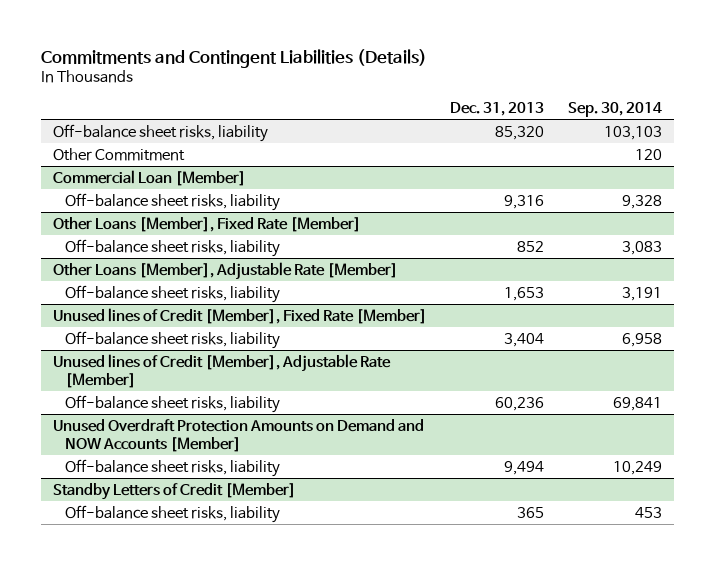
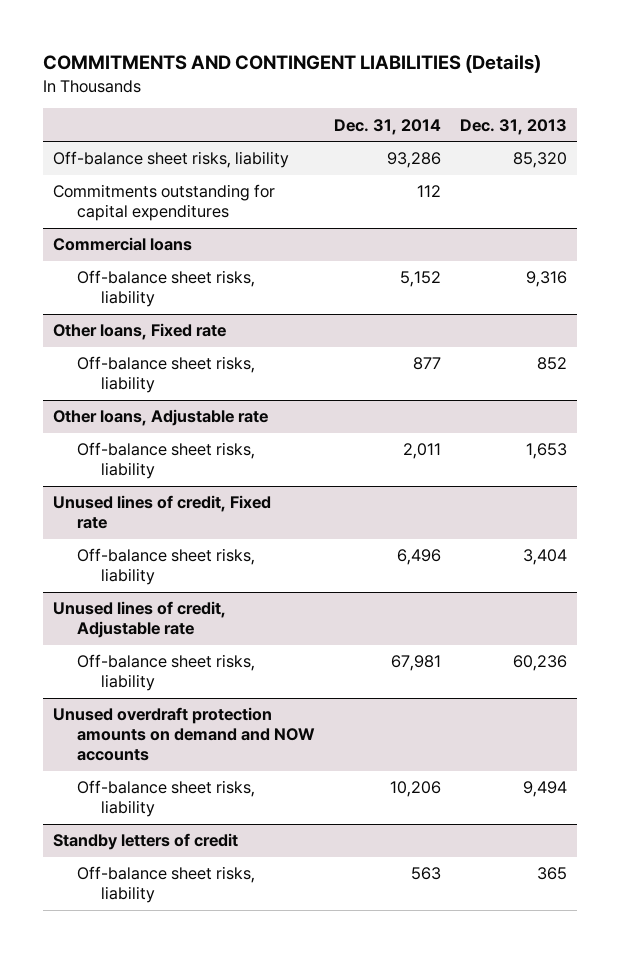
- Commitments and Contingent Liabilities (Details)
+ COMMITMENTS AND CONTINGENT LIABILITIES (Details)
- | Dec. 31, 2013 | Sep. 30, 2014
+ | Dec. 31, 2014 | Dec. 31, 2013
- Other Commitment | | 120
- Commercial Loan [Member]
+ Commitments outstanding for capital expenditures | 112 |
+ Commercial loans
- Other Loans [Member], Fixed Rate [Member]
+ Other loans, Fixed rate
- Other Loans [Member], Adjustable Rate [Member]
+ Other loans, Adjustable rate
- Unused lines of Credit [Member], Fixed Rate [Member]
+ Unused lines of credit, Fixed rate
- Unused lines of Credit [Member], Adjustable Rate [Member]
+ Unused lines of credit, Adjustable rate
- Unused Overdraft Protection Amounts on Demand and NOW Accounts [Member]
+ Unused overdraft protection amounts on demand and NOW accounts
- Standby Letters of Credit [Member]
+ Standby letters of credit

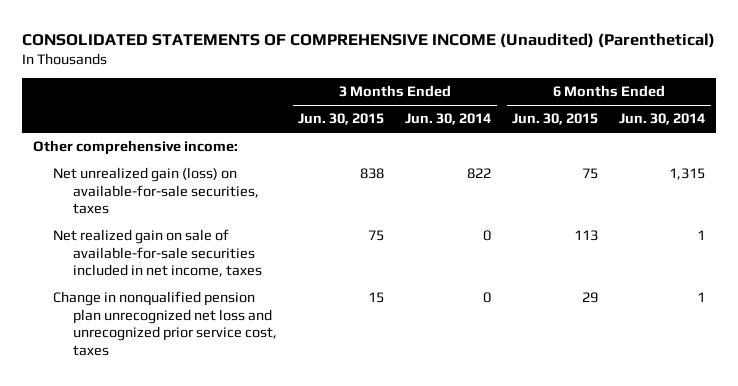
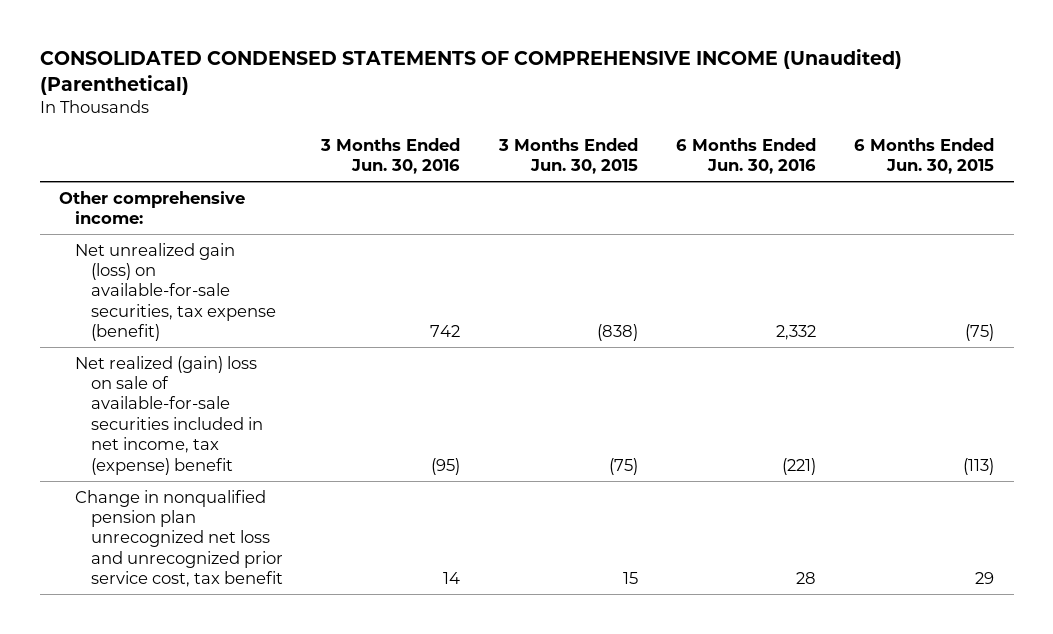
- CONSOLIDATED STATEMENTS OF COMPREHENSIVE INCOME (Unaudited) (Parenthetical)
+ CONSOLIDATED CONDENSED STATEMENTS OF COMPREHENSIVE INCOME (Unaudited) (Parenthetical)
- | 3 Months Ended Jun. 30, 2015 | 3 Months Ended Jun. 30, 2014 | 6 Months Ended Jun. 30, 2015 | 6 Months Ended Jun. 30, 2014
+ | 3 Months Ended Jun. 30, 2016 | 3 Months Ended Jun. 30, 2015 | 6 Months Ended Jun. 30, 2016 | 6 Months Ended Jun. 30, 2015
- Net unrealized gain (loss) on available-for-sale securities, taxes | 838 | 822 | 75 | 1,315
- Net realized gain on sale of available-for-sale securities included in net income, taxes | 75 | 0 | 113 | 1
- Change in nonqualified pension plan unrecognized net loss and unrecognized prior service cost, taxes | 15 | 0 | 29 | 1
+ Net unrealized gain (loss) on available-for-sale securities, tax expense (benefit) | 742 | (838) | 2,332 | (75)
+ Net realized (gain) loss on sale of available-for-sale securities included in net income, tax (expense) benefit | (95) | (75) | (221) | (113)
+ Change in nonqualified pension plan unrecognized net loss and unrecognized prior service cost, tax benefit | 14 | 15 | 28 | 29

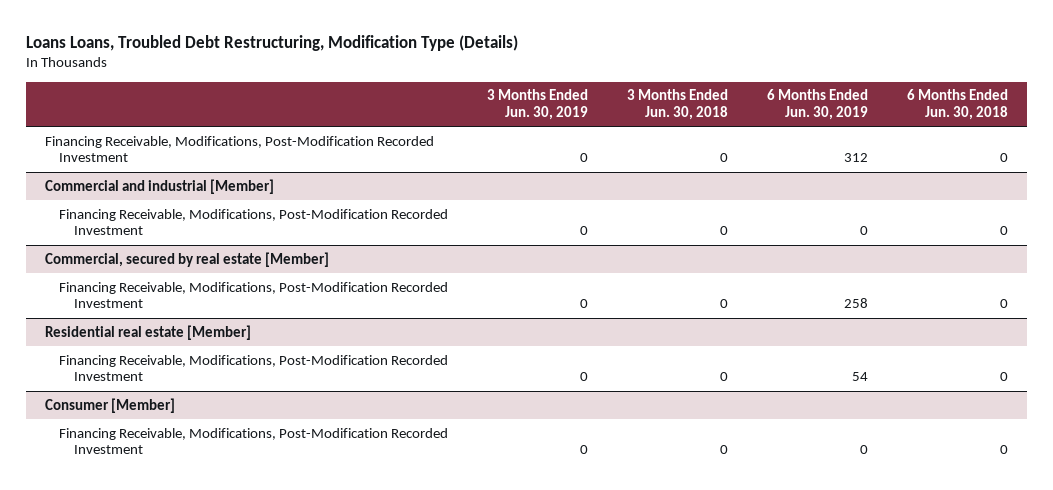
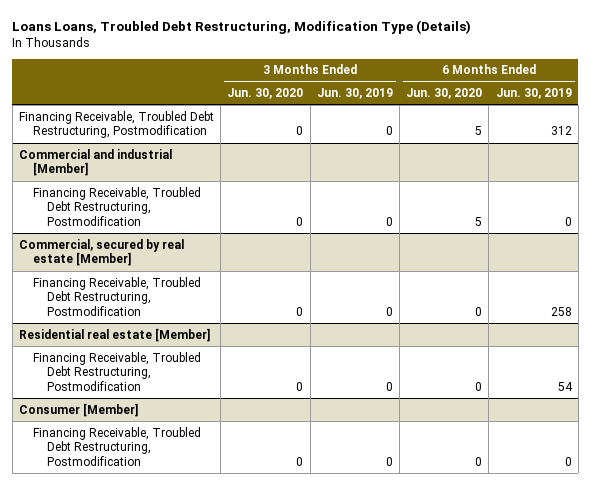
- | 3 Months Ended Jun. 30, 2019 | 3 Months Ended Jun. 30, 2018 | 6 Months Ended Jun. 30, 2019 | 6 Months Ended Jun. 30, 2018
+ | 3 Months Ended Jun. 30, 2020 | 3 Months Ended Jun. 30, 2019 | 6 Months Ended Jun. 30, 2020 | 6 Months Ended Jun. 30, 2019
- Financing Receivable, Modifications, Post-Modification Recorded Investment | 0 | 0 | 312 | 0
+ Financing Receivable, Troubled Debt Restructuring, Postmodification | 0 | 0 | 5 | 312
@ Commercial and industrial [Member]
- Financing Receivable, Modifications, Post-Modification Recorded Investment | 0 | 0 | 0 | 0
+ Financing Receivable, Troubled Debt Restructuring, Postmodification | 0 | 0 | 5 | 0
@ Commercial, secured by real estate [Member]
- Financing Receivable, Modifications, Post-Modification Recorded Investment | 0 | 0 | 258 | 0
+ Financing Receivable, Troubled Debt Restructuring, Postmodification | 0 | 0 | 0 | 258
@ Residential real estate [Member]
- Financing Receivable, Modifications, Post-Modification Recorded Investment | 0 | 0 | 54 | 0
+ Financing Receivable, Troubled Debt Restructuring, Postmodification | 0 | 0 | 0 | 54
@ Consumer [Member]
- Financing Receivable, Modifications, Post-Modification Recorded Investment | 0 | 0 | 0 | 0
+ Financing Receivable, Troubled Debt Restructuring, Postmodification | 0 | 0 | 0 | 0

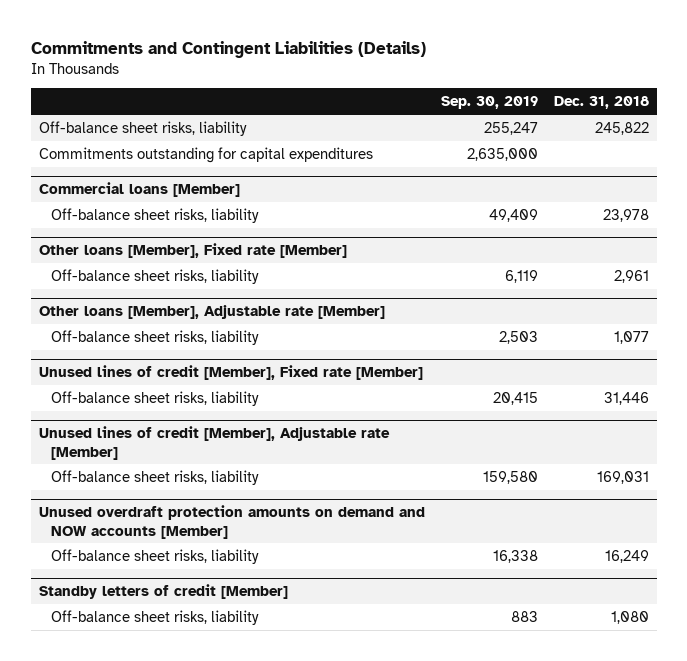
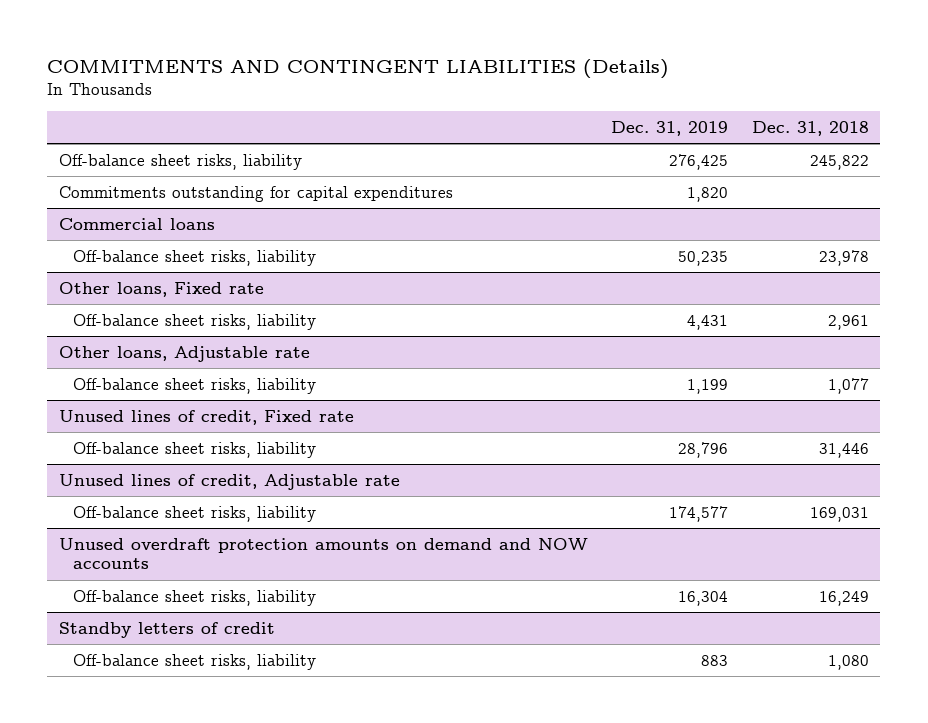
- Commitments and Contingent Liabilities (Details)
+ COMMITMENTS AND CONTINGENT LIABILITIES (Details)
- | Sep. 30, 2019 | Dec. 31, 2018
+ | Dec. 31, 2019 | Dec. 31, 2018
- Commercial loans [Member]
+ Commercial loans
- Other loans [Member], Fixed rate [Member]
+ Other loans, Fixed rate
- Other loans [Member], Adjustable rate [Member]
+ Other loans, Adjustable rate
- Unused lines of credit [Member], Fixed rate [Member]
+ Unused lines of credit, Fixed rate
- Unused lines of credit [Member], Adjustable rate [Member]
+ Unused lines of credit, Adjustable rate
- Unused overdraft protection amounts on demand and NOW accounts [Member]
+ Unused overdraft protection amounts on demand and NOW accounts
- Standby letters of credit [Member]
+ Standby letters of credit

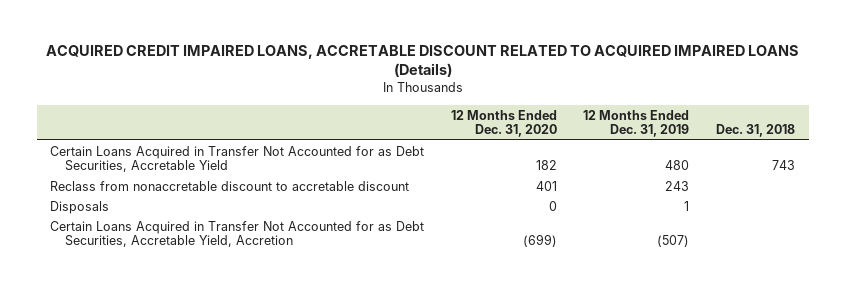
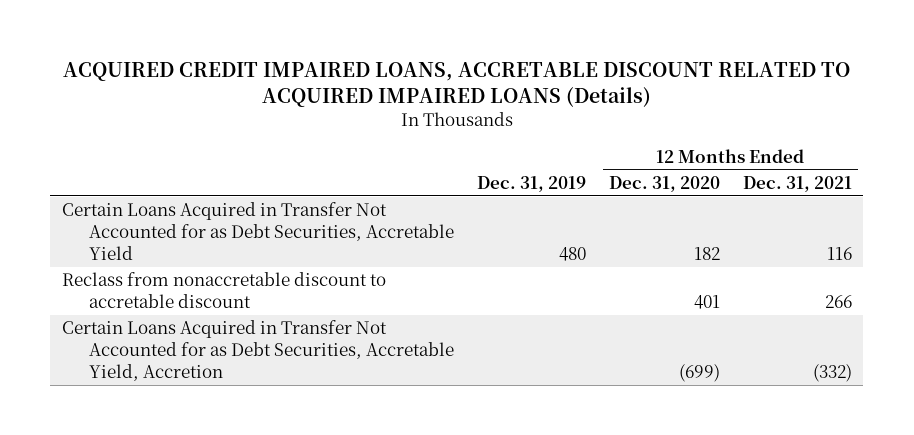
- | 12 Months Ended Dec. 31, 2020 | 12 Months Ended Dec. 31, 2019 | Dec. 31, 2018
+ | Dec. 31, 2019 | 12 Months Ended Dec. 31, 2020 | 12 Months Ended Dec. 31, 2021
- Disposals | 0 | 1 |

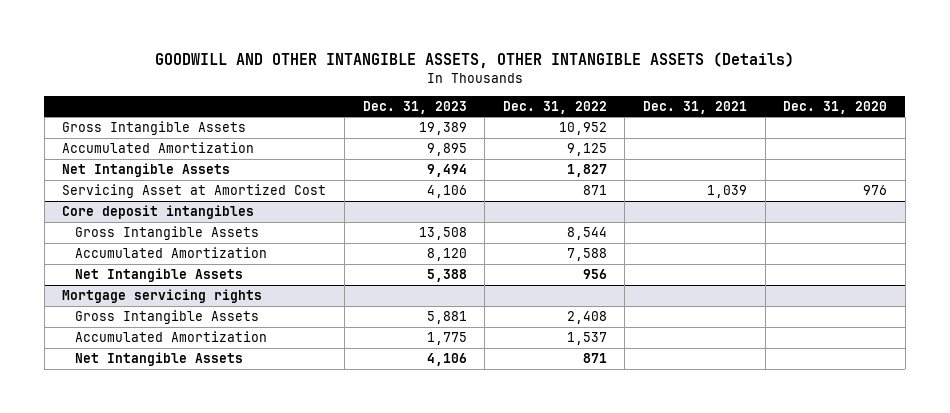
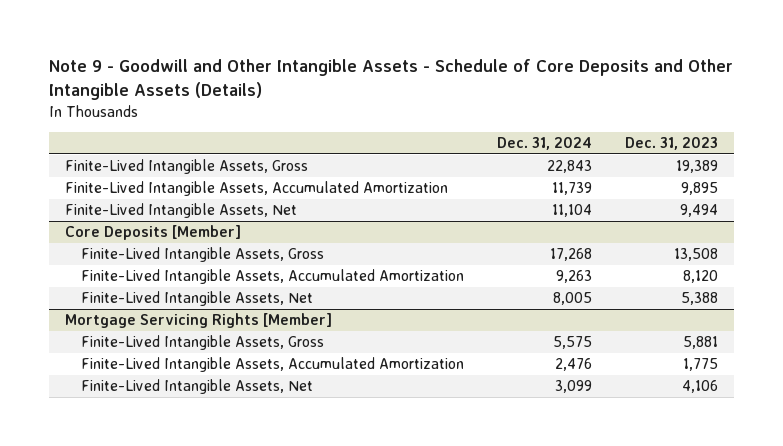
- GOODWILL AND OTHER INTANGIBLE ASSETS, OTHER INTANGIBLE ASSETS (Details)
+ Note 9 - Goodwill and Other Intangible Assets - Schedule of Core Deposits and Other Intangible Assets (Details)
- | Dec. 31, 2023 | Dec. 31, 2022 | Dec. 31, 2021 | Dec. 31, 2020
+ | Dec. 31, 2024 | Dec. 31, 2023
- Gross Intangible Assets | 19,389 | 10,952 | |
- Accumulated Amortization | 9,895 | 9,125 | |
- Net Intangible Assets | 9,494 | 1,827 | |
- Servicing Asset at Amortized Cost | 4,106 | 871 | 1,039 | 976
- Core deposit intangibles
- Gross Intangible Assets | 13,508 | 8,544 | |
- Accumulated Amortization | 8,120 | 7,588 | |
- Net Intangible Assets | 5,388 | 956 | |
- Mortgage servicing rights
- Gross Intangible Assets | 5,881 | 2,408 | |
- Accumulated Amortization | 1,775 | 1,537 | |
- Net Intangible Assets | 4,106 | 871 | |
+ Finite-Lived Intangible Assets, Gross | 22,843 | 19,389
+ Finite-Lived Intangible Assets, Accumulated Amortization | 11,739 | 9,895
+ Finite-Lived Intangible Assets, Net | 11,104 | 9,494
+ Core Deposits [Member]
+ Finite-Lived Intangible Assets, Gross | 17,268 | 13,508
+ Finite-Lived Intangible Assets, Accumulated Amortization | 9,263 | 8,120
+ Finite-Lived Intangible Assets, Net | 8,005 | 5,388
+ Mortgage Servicing Rights [Member]
+ Finite-Lived Intangible Assets, Gross | 5,575 | 5,881
+ Finite-Lived Intangible Assets, Accumulated Amortization | 2,476 | 1,775
+ Finite-Lived Intangible Assets, Net | 3,099 | 4,106

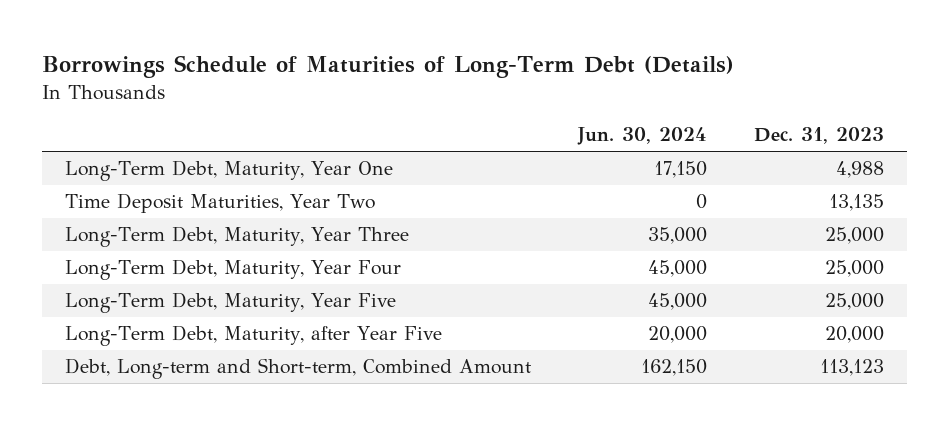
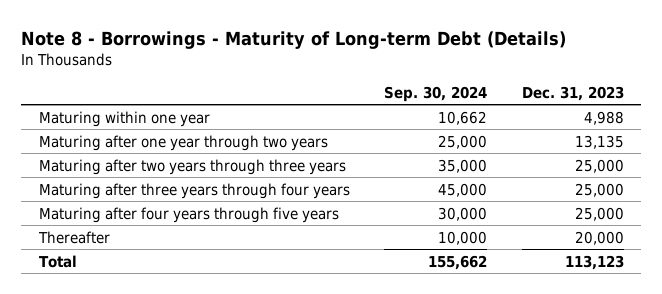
- Borrowings Schedule of Maturities of Long-Term Debt (Details)
+ Note 8 - Borrowings - Maturity of Long-term Debt (Details)
- | Jun. 30, 2024 | Dec. 31, 2023
+ | Sep. 30, 2024 | Dec. 31, 2023
- Long-Term Debt, Maturity, Year One | 17,150 | 4,988
- Time Deposit Maturities, Year Two | 0 | 13,135
- Long-Term Debt, Maturity, Year Three | 35,000 | 25,000
- Long-Term Debt, Maturity, Year Four | 45,000 | 25,000
- Long-Term Debt, Maturity, Year Five | 45,000 | 25,000
- Long-Term Debt, Maturity, after Year Five | 20,000 | 20,000
- Debt, Long-term and Short-term, Combined Amount | 162,150 | 113,123
+ Maturing within one year | 10,662 | 4,988
+ Maturing after one year through two years | 25,000 | 13,135
+ Maturing after two years through three years | 35,000 | 25,000
+ Maturing after three years through four years | 45,000 | 25,000
+ Maturing after four years through five years | 30,000 | 25,000
+ Thereafter | 10,000 | 20,000
+ Total | 155,662 | 113,123

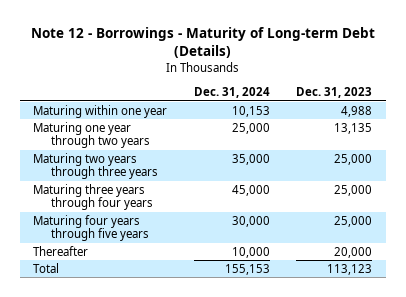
- Note 8 - Borrowings - Maturity of Long-term Debt (Details)
+ Note 12 - Borrowings - Maturity of Long-term Debt (Details)
- | Sep. 30, 2024 | Dec. 31, 2023
+ | Dec. 31, 2024 | Dec. 31, 2023
- Maturing after one year through two years | 25,000 | 13,135
- Maturing after two years through three years | 35,000 | 25,000
- Maturing after three years through four years | 45,000 | 25,000
- Maturing after four years through five years | 30,000 | 25,000
+ Maturing one year through two years | 25,000 | 13,135
+ Maturing two years through three years | 35,000 | 25,000
+ Maturing three years through four years | 45,000 | 25,000
+ Maturing four years through five years | 30,000 | 25,000

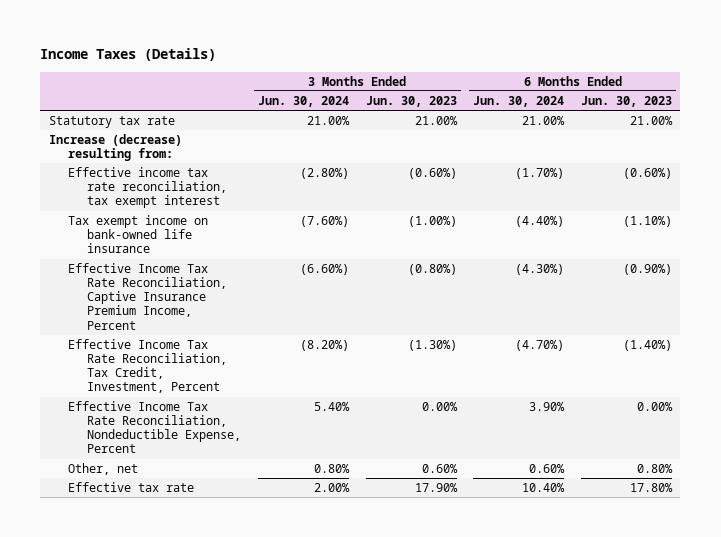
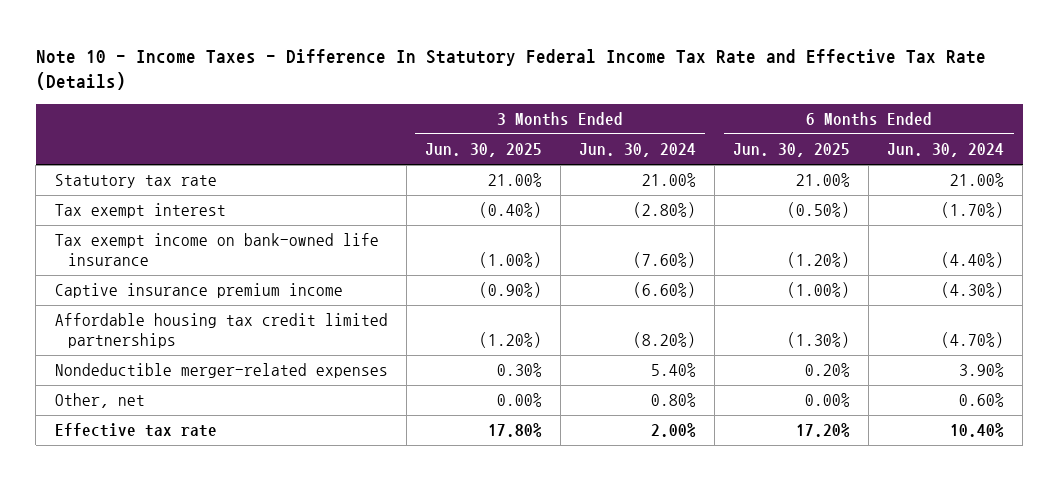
- Income Taxes (Details)
+ Note 10 - Income Taxes - Difference In Statutory Federal Income Tax Rate and Effective Tax Rate (Details)
- | 3 Months Ended Jun. 30, 2024 | 3 Months Ended Jun. 30, 2023 | 6 Months Ended Jun. 30, 2024 | 6 Months Ended Jun. 30, 2023
+ | 3 Months Ended Jun. 30, 2025 | 3 Months Ended Jun. 30, 2024 | 6 Months Ended Jun. 30, 2025 | 6 Months Ended Jun. 30, 2024
- Increase (decrease) resulting from:
- Effective income tax rate reconciliation, tax exempt interest | (2.80%) | (0.60%) | (1.70%) | (0.60%)
+ Tax exempt interest | (0.40%) | (2.80%) | (0.50%) | (1.70%)
- Effective Income Tax Rate Reconciliation, Captive Insurance Premium Income, Percent | (6.60%) | (0.80%) | (4.30%) | (0.90%)
- Effective Income Tax Rate Reconciliation, Tax Credit, Investment, Percent | (8.20%) | (1.30%) | (4.70%) | (1.40%)
- Effective Income Tax Rate Reconciliation, Nondeductible Expense, Percent | 5.40% | 0.00% | 3.90% | 0.00%
+ Captive insurance premium income | (0.90%) | (6.60%) | (1.00%) | (4.30%)
+ Affordable housing tax credit limited partnerships | (1.20%) | (8.20%) | (1.30%) | (4.70%)
+ Nondeductible merger-related expenses | 0.30% | 5.40% | 0.20% | 3.90%

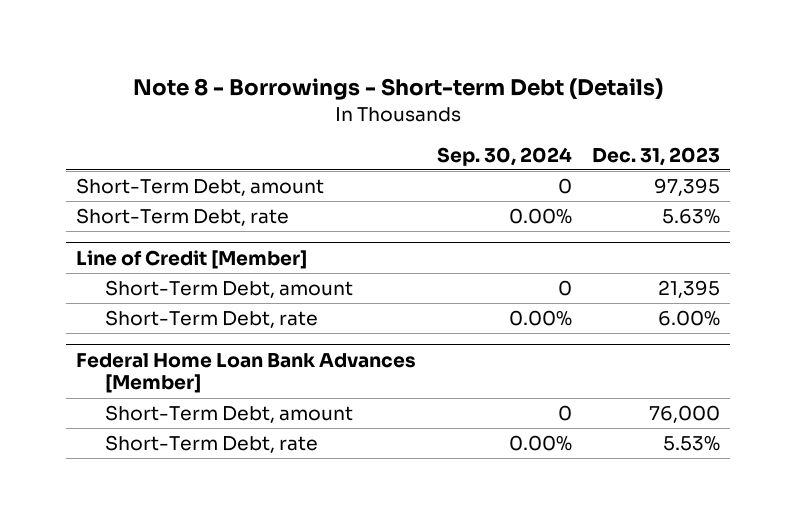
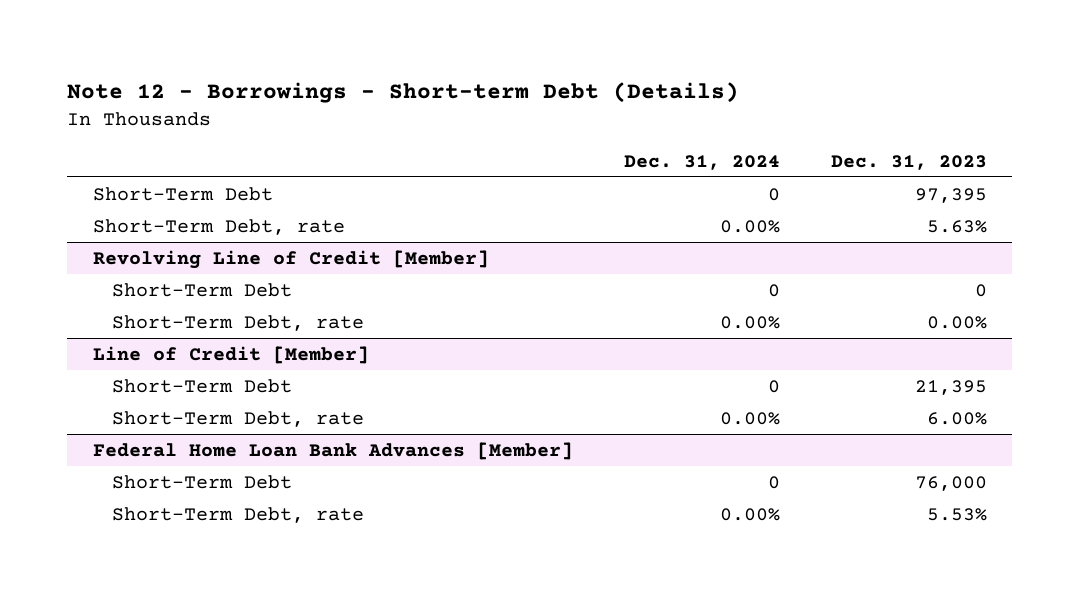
- Note 8 - Borrowings - Short-term Debt (Details)
+ Note 12 - Borrowings - Short-term Debt (Details)
- | Sep. 30, 2024 | Dec. 31, 2023
+ | Dec. 31, 2024 | Dec. 31, 2023
- Short-Term Debt, amount | 0 | 97,395
+ Short-Term Debt | 0 | 97,395
+ Revolving Line of Credit [Member]
+ Short-Term Debt | 0 | 0
+ Short-Term Debt, rate | 0.00% | 0.00%
@ Line of Credit [Member]
- Short-Term Debt, amount | 0 | 21,395
+ Short-Term Debt | 0 | 21,395
@ Federal Home Loan Bank Advances [Member]
- Short-Term Debt, amount | 0 | 76,000
+ Short-Term Debt | 0 | 76,000

